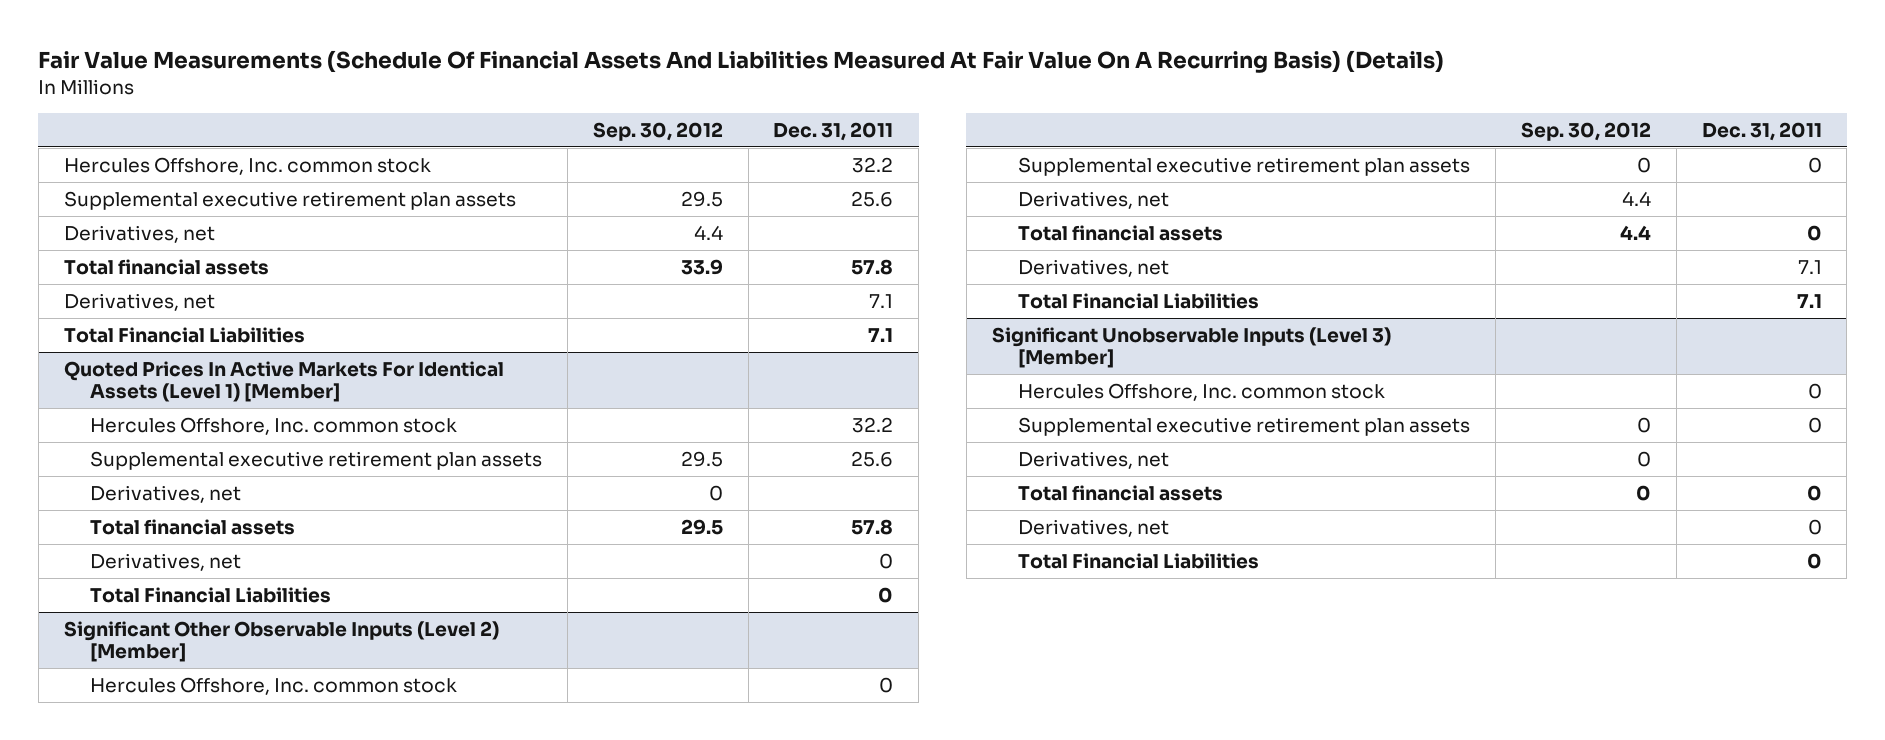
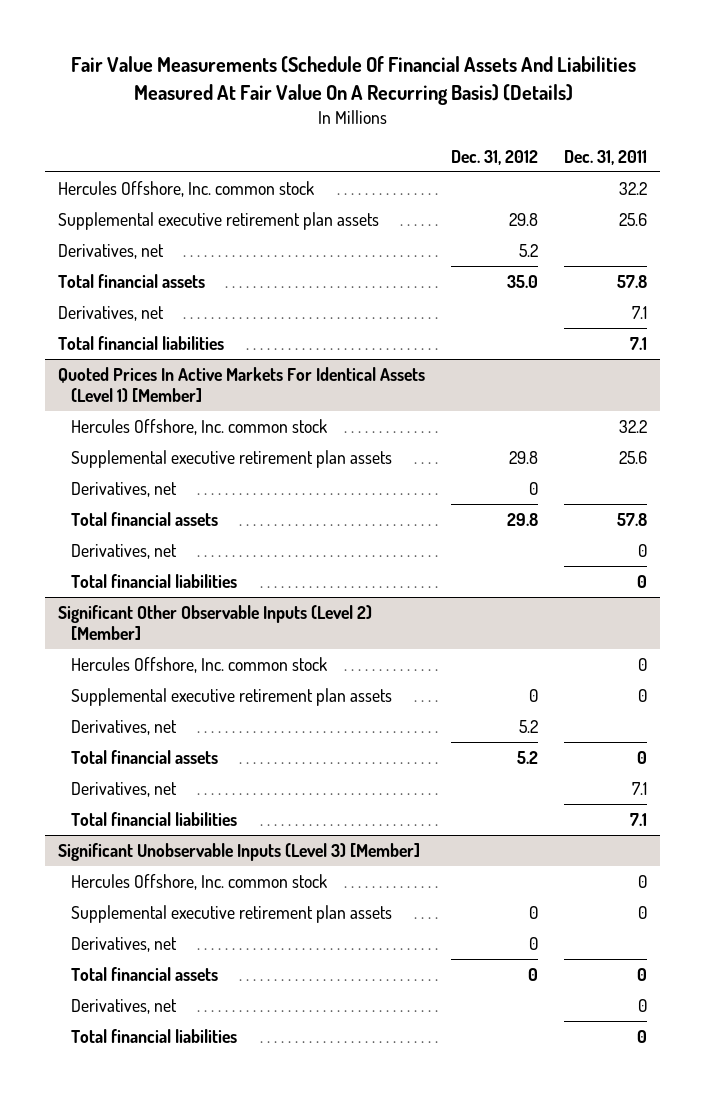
- | Sep. 30, 2012 | Dec. 31, 2011
+ | Dec. 31, 2012 | Dec. 31, 2011
- Total Financial Liabilities | | 7.1
+ Total financial liabilities | | 7.1
@ Quoted Prices In Active Markets For Identical Assets (Level 1) [Member]
- Total Financial Liabilities | | 0
+ Total financial liabilities | | 0
@ Significant Other Observable Inputs (Level 2) [Member]
- Total Financial Liabilities | | 7.1
+ Total financial liabilities | | 7.1
@ Significant Unobservable Inputs (Level 3) [Member]
- Total Financial Liabilities | | 0
+ Total financial liabilities | | 0

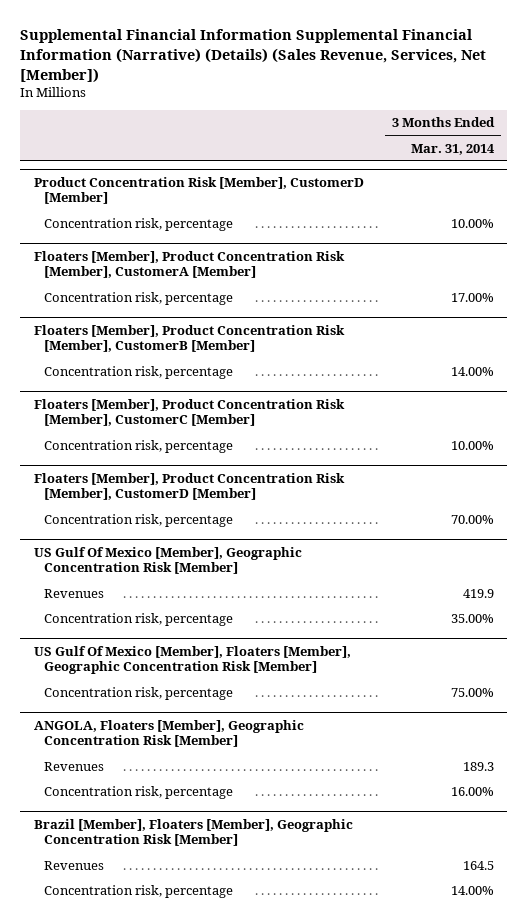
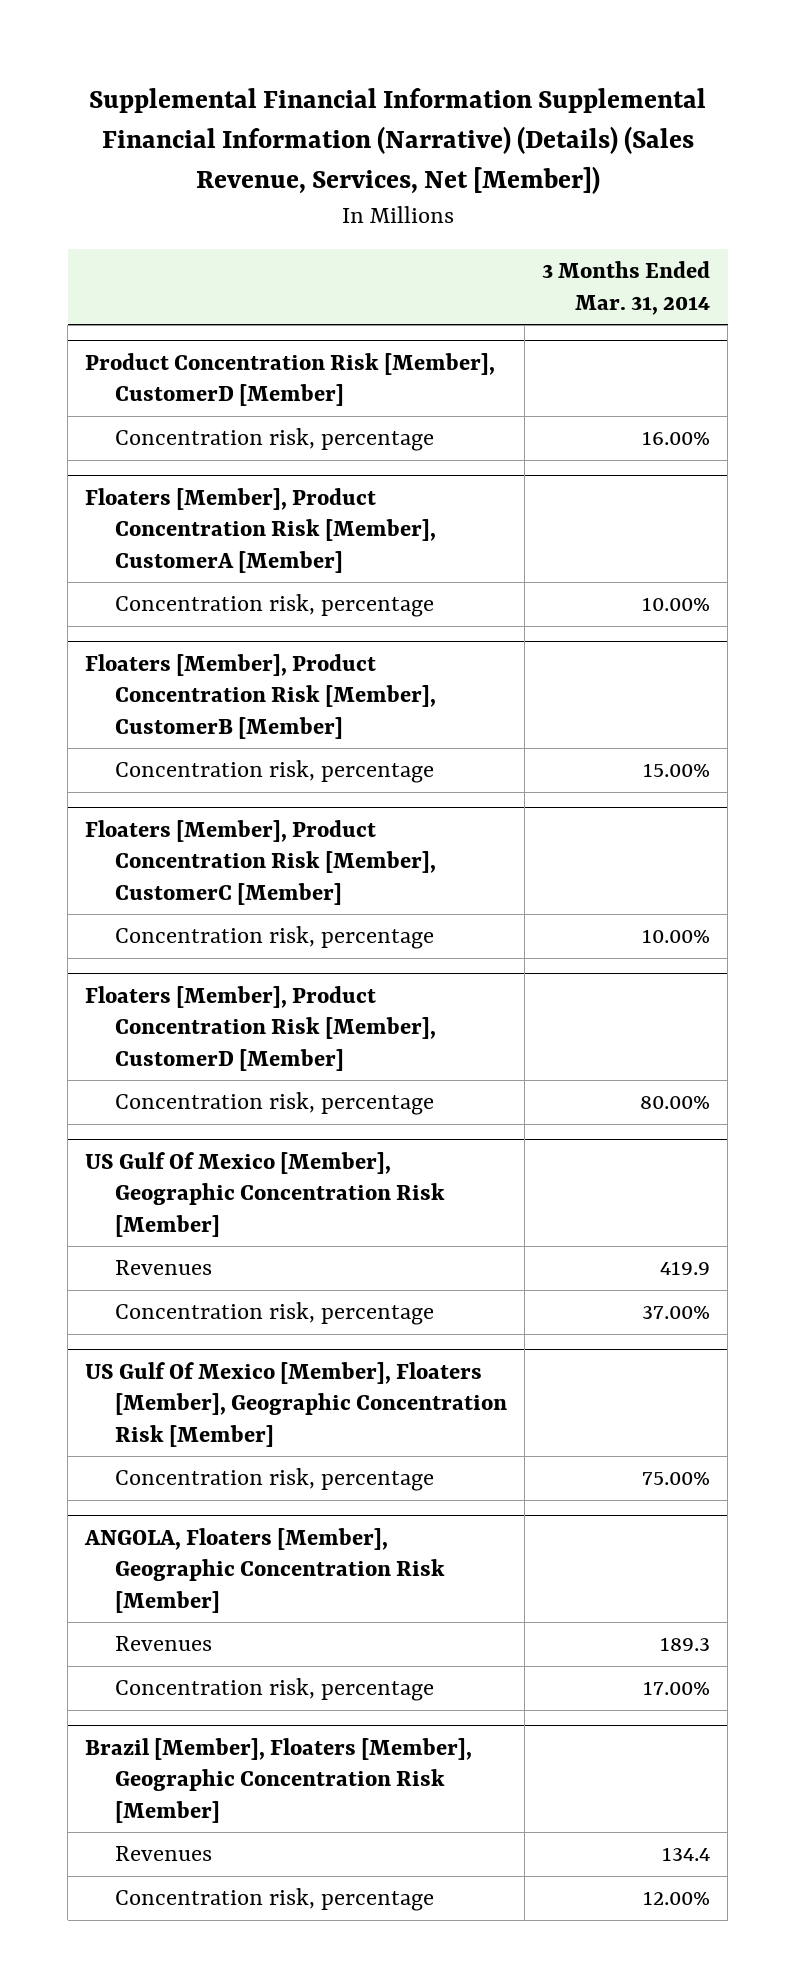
@ Product Concentration Risk [Member], CustomerD [Member]
- Concentration risk, percentage | 10.00%
+ Concentration risk, percentage | 16.00%
@ Floaters [Member], Product Concentration Risk [Member], CustomerA [Member]
- Concentration risk, percentage | 17.00%
+ Concentration risk, percentage | 10.00%
@ Floaters [Member], Product Concentration Risk [Member], CustomerB [Member]
- Concentration risk, percentage | 14.00%
+ Concentration risk, percentage | 15.00%
@ Floaters [Member], Product Concentration Risk [Member], CustomerD [Member]
- Concentration risk, percentage | 70.00%
+ Concentration risk, percentage | 80.00%
@ US Gulf Of Mexico [Member], Geographic Concentration Risk [Member]
- Concentration risk, percentage | 35.00%
+ Concentration risk, percentage | 37.00%
@ ANGOLA, Floaters [Member], Geographic Concentration Risk [Member]
- Concentration risk, percentage | 16.00%
+ Concentration risk, percentage | 17.00%
@ Brazil [Member], Floaters [Member], Geographic Concentration Risk [Member]
- Revenues | 164.5
- Concentration risk, percentage | 14.00%
+ Revenues | 134.4
+ Concentration risk, percentage | 12.00%

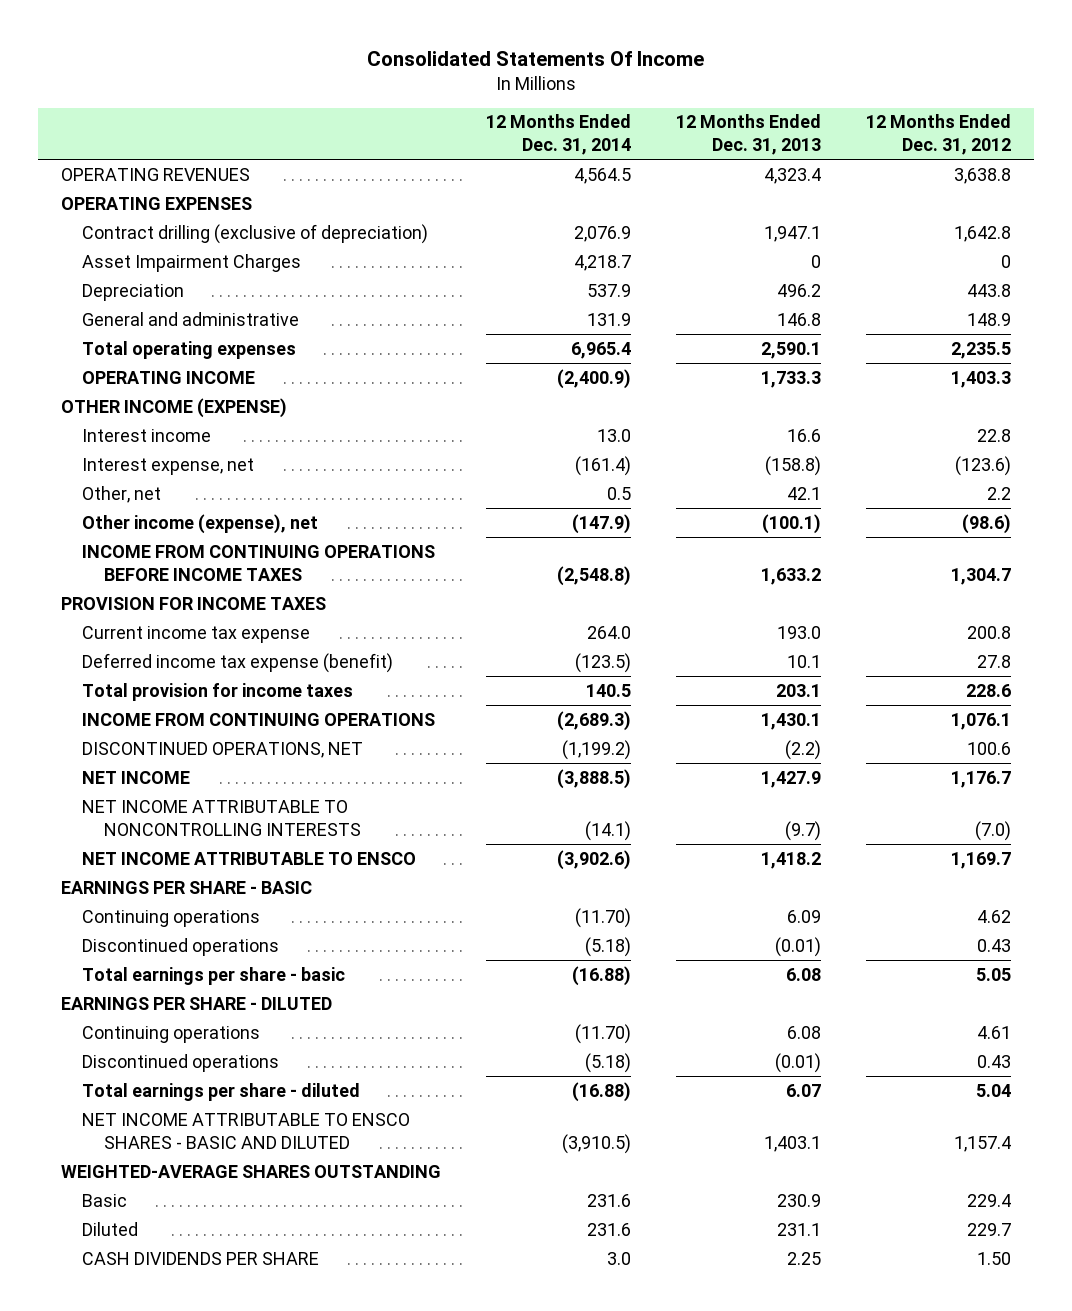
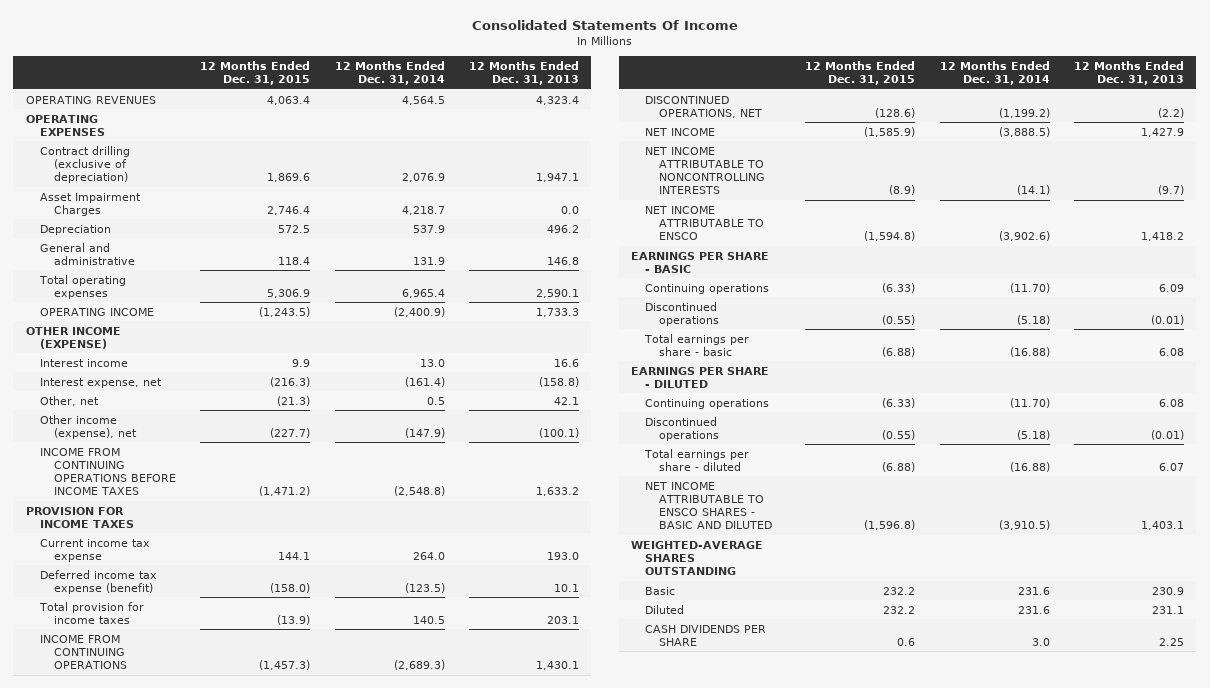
- | 12 Months Ended Dec. 31, 2014 | 12 Months Ended Dec. 31, 2013 | 12 Months Ended Dec. 31, 2012
+ | 12 Months Ended Dec. 31, 2015 | 12 Months Ended Dec. 31, 2014 | 12 Months Ended Dec. 31, 2013
- Asset Impairment Charges | 4,218.7 | 0 | 0
+ Asset Impairment Charges | 2,746.4 | 4,218.7 | 0.0

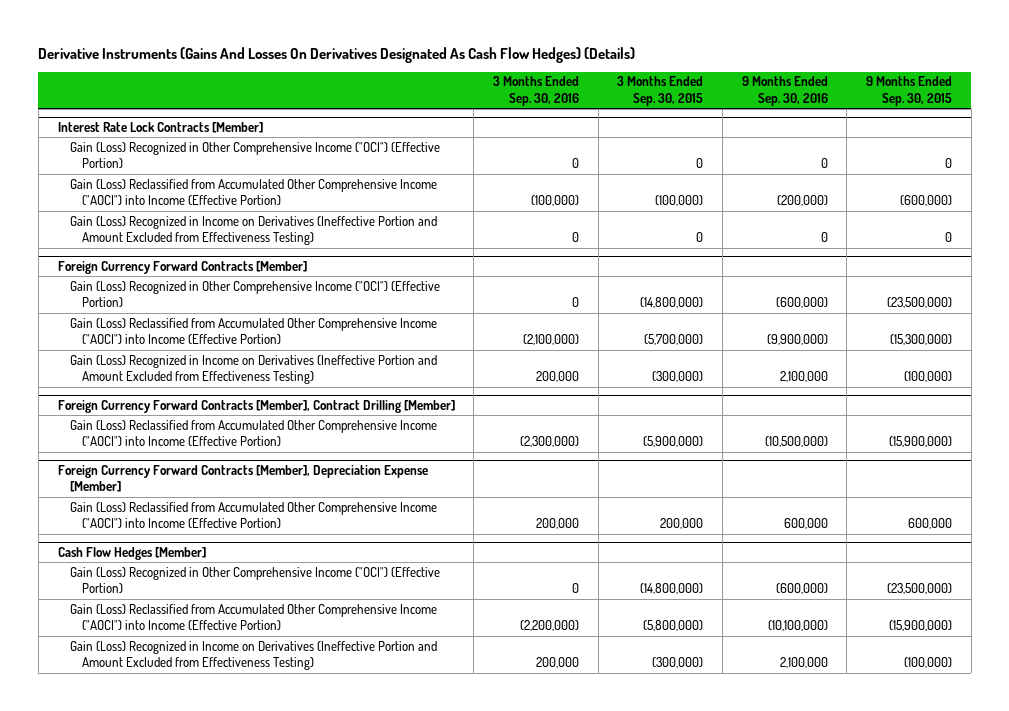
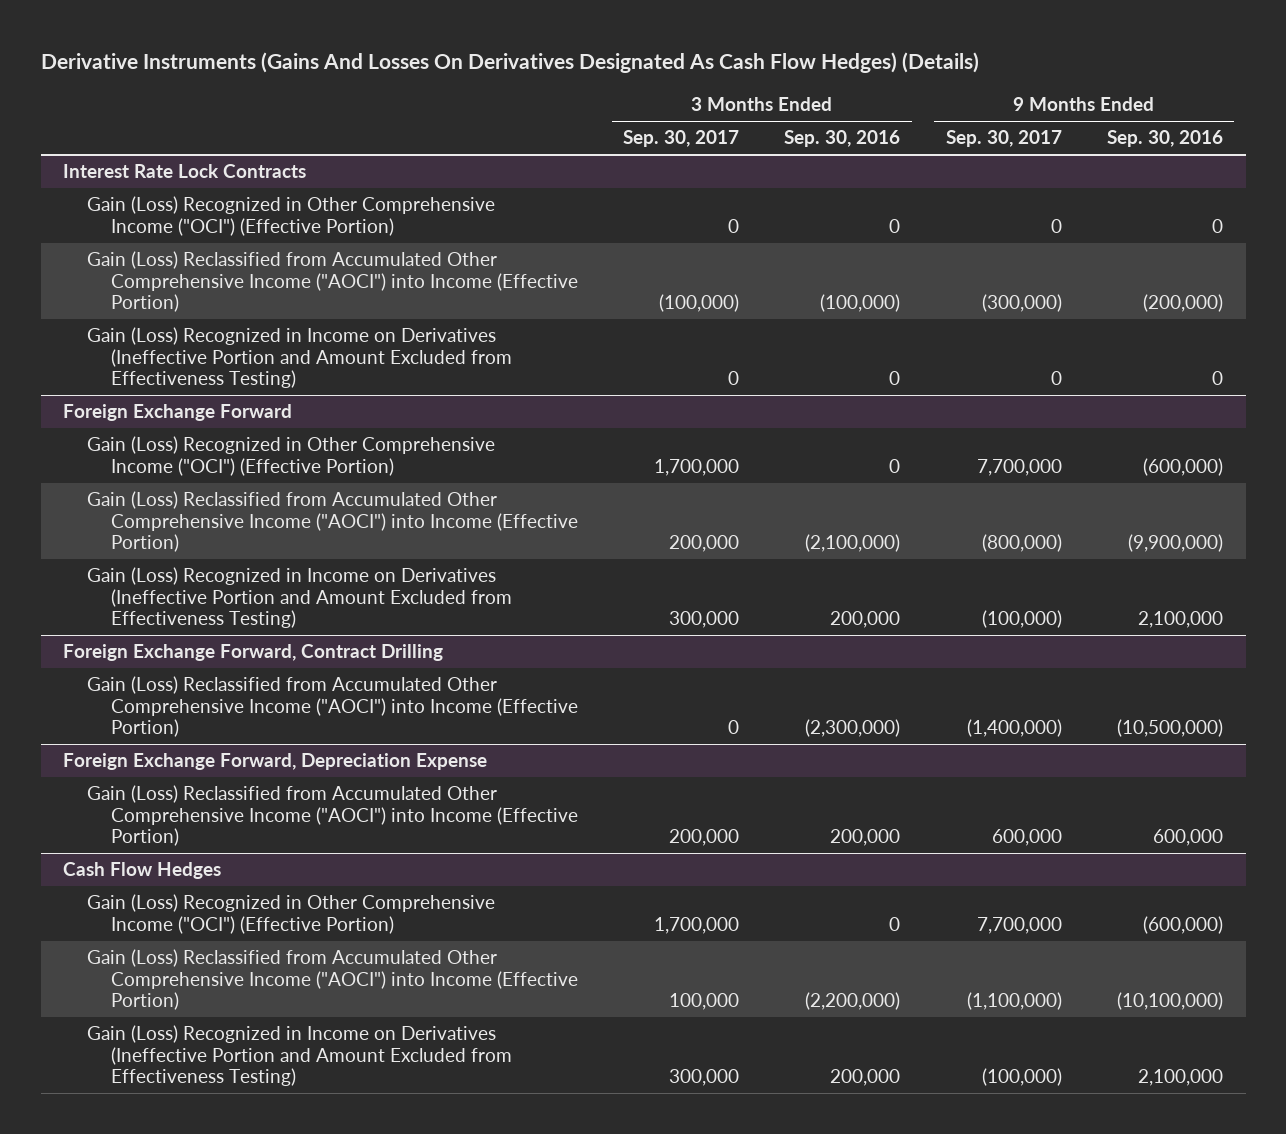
- | 3 Months Ended Sep. 30, 2016 | 3 Months Ended Sep. 30, 2015 | 9 Months Ended Sep. 30, 2016 | 9 Months Ended Sep. 30, 2015
+ | 3 Months Ended Sep. 30, 2017 | 3 Months Ended Sep. 30, 2016 | 9 Months Ended Sep. 30, 2017 | 9 Months Ended Sep. 30, 2016
- Interest Rate Lock Contracts [Member]
+ Interest Rate Lock Contracts
- Foreign Currency Forward Contracts [Member]
+ Foreign Exchange Forward
- Foreign Currency Forward Contracts [Member], Contract Drilling [Member]
+ Foreign Exchange Forward, Contract Drilling
- Foreign Currency Forward Contracts [Member], Depreciation Expense [Member]
+ Foreign Exchange Forward, Depreciation Expense
- Cash Flow Hedges [Member]
+ Cash Flow Hedges

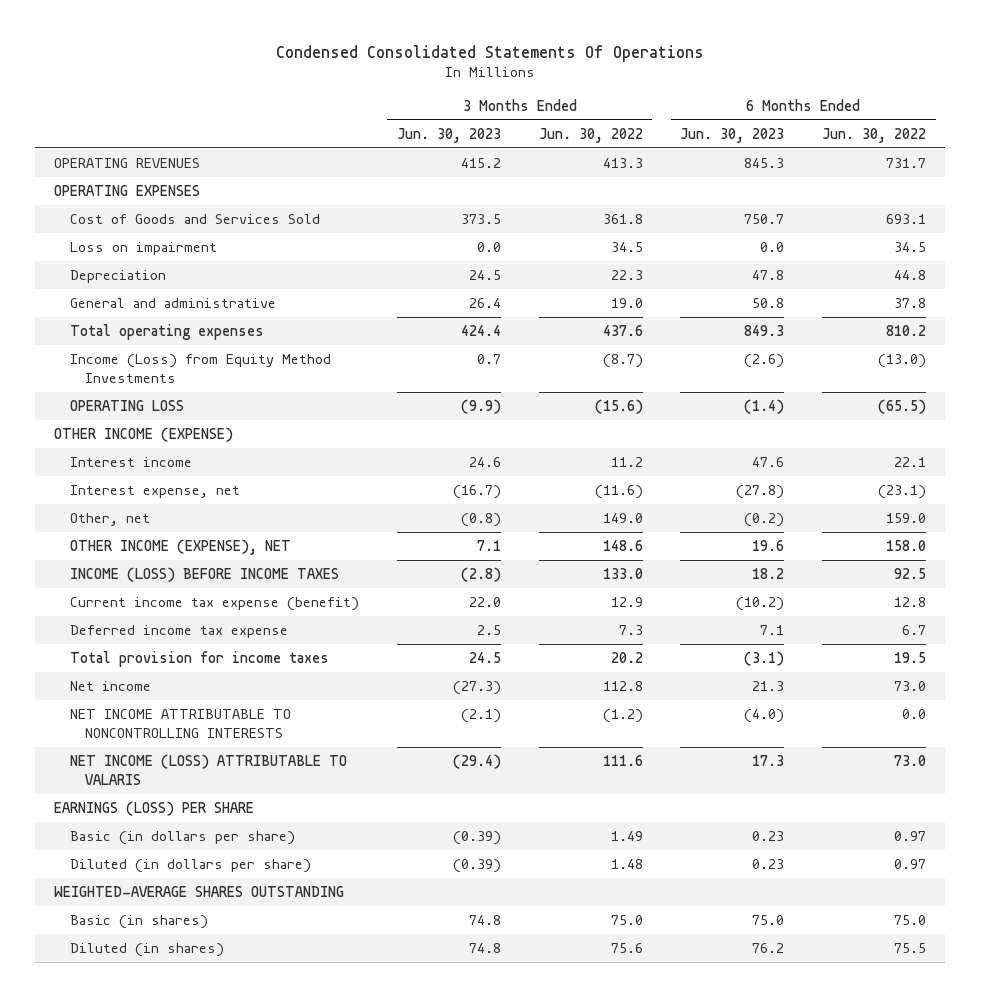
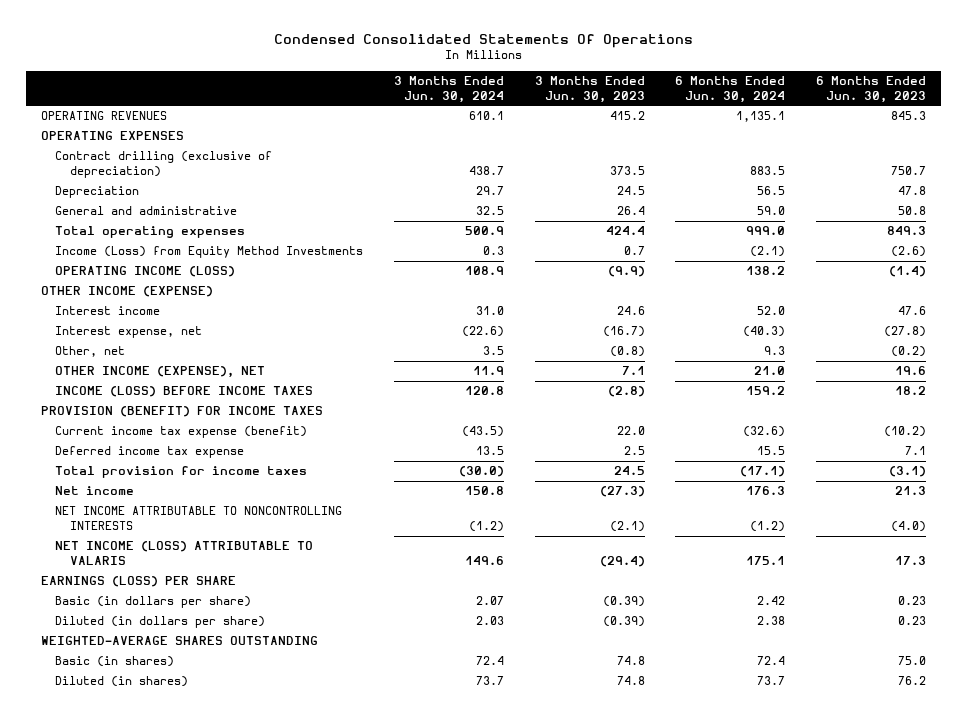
- | 3 Months Ended Jun. 30, 2023 | 3 Months Ended Jun. 30, 2022 | 6 Months Ended Jun. 30, 2023 | 6 Months Ended Jun. 30, 2022
+ | 3 Months Ended Jun. 30, 2024 | 3 Months Ended Jun. 30, 2023 | 6 Months Ended Jun. 30, 2024 | 6 Months Ended Jun. 30, 2023
- Cost of Goods and Services Sold | 373.5 | 361.8 | 750.7 | 693.1
- Loss on impairment | 0.0 | 34.5 | 0.0 | 34.5
+ Contract drilling (exclusive of depreciation) | 438.7 | 373.5 | 883.5 | 750.7
- OPERATING LOSS | (9.9) | (15.6) | (1.4) | (65.5)
+ OPERATING INCOME (LOSS) | 108.9 | (9.9) | 138.2 | (1.4)
+ PROVISION (BENEFIT) FOR INCOME TAXES

